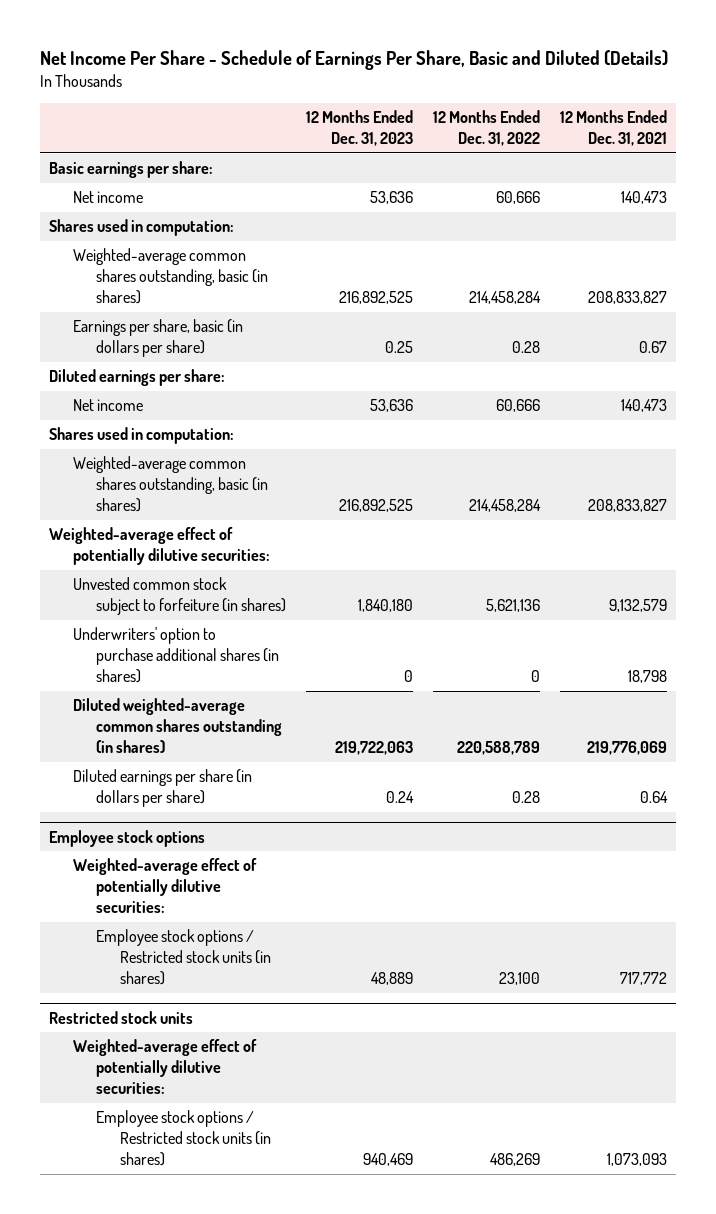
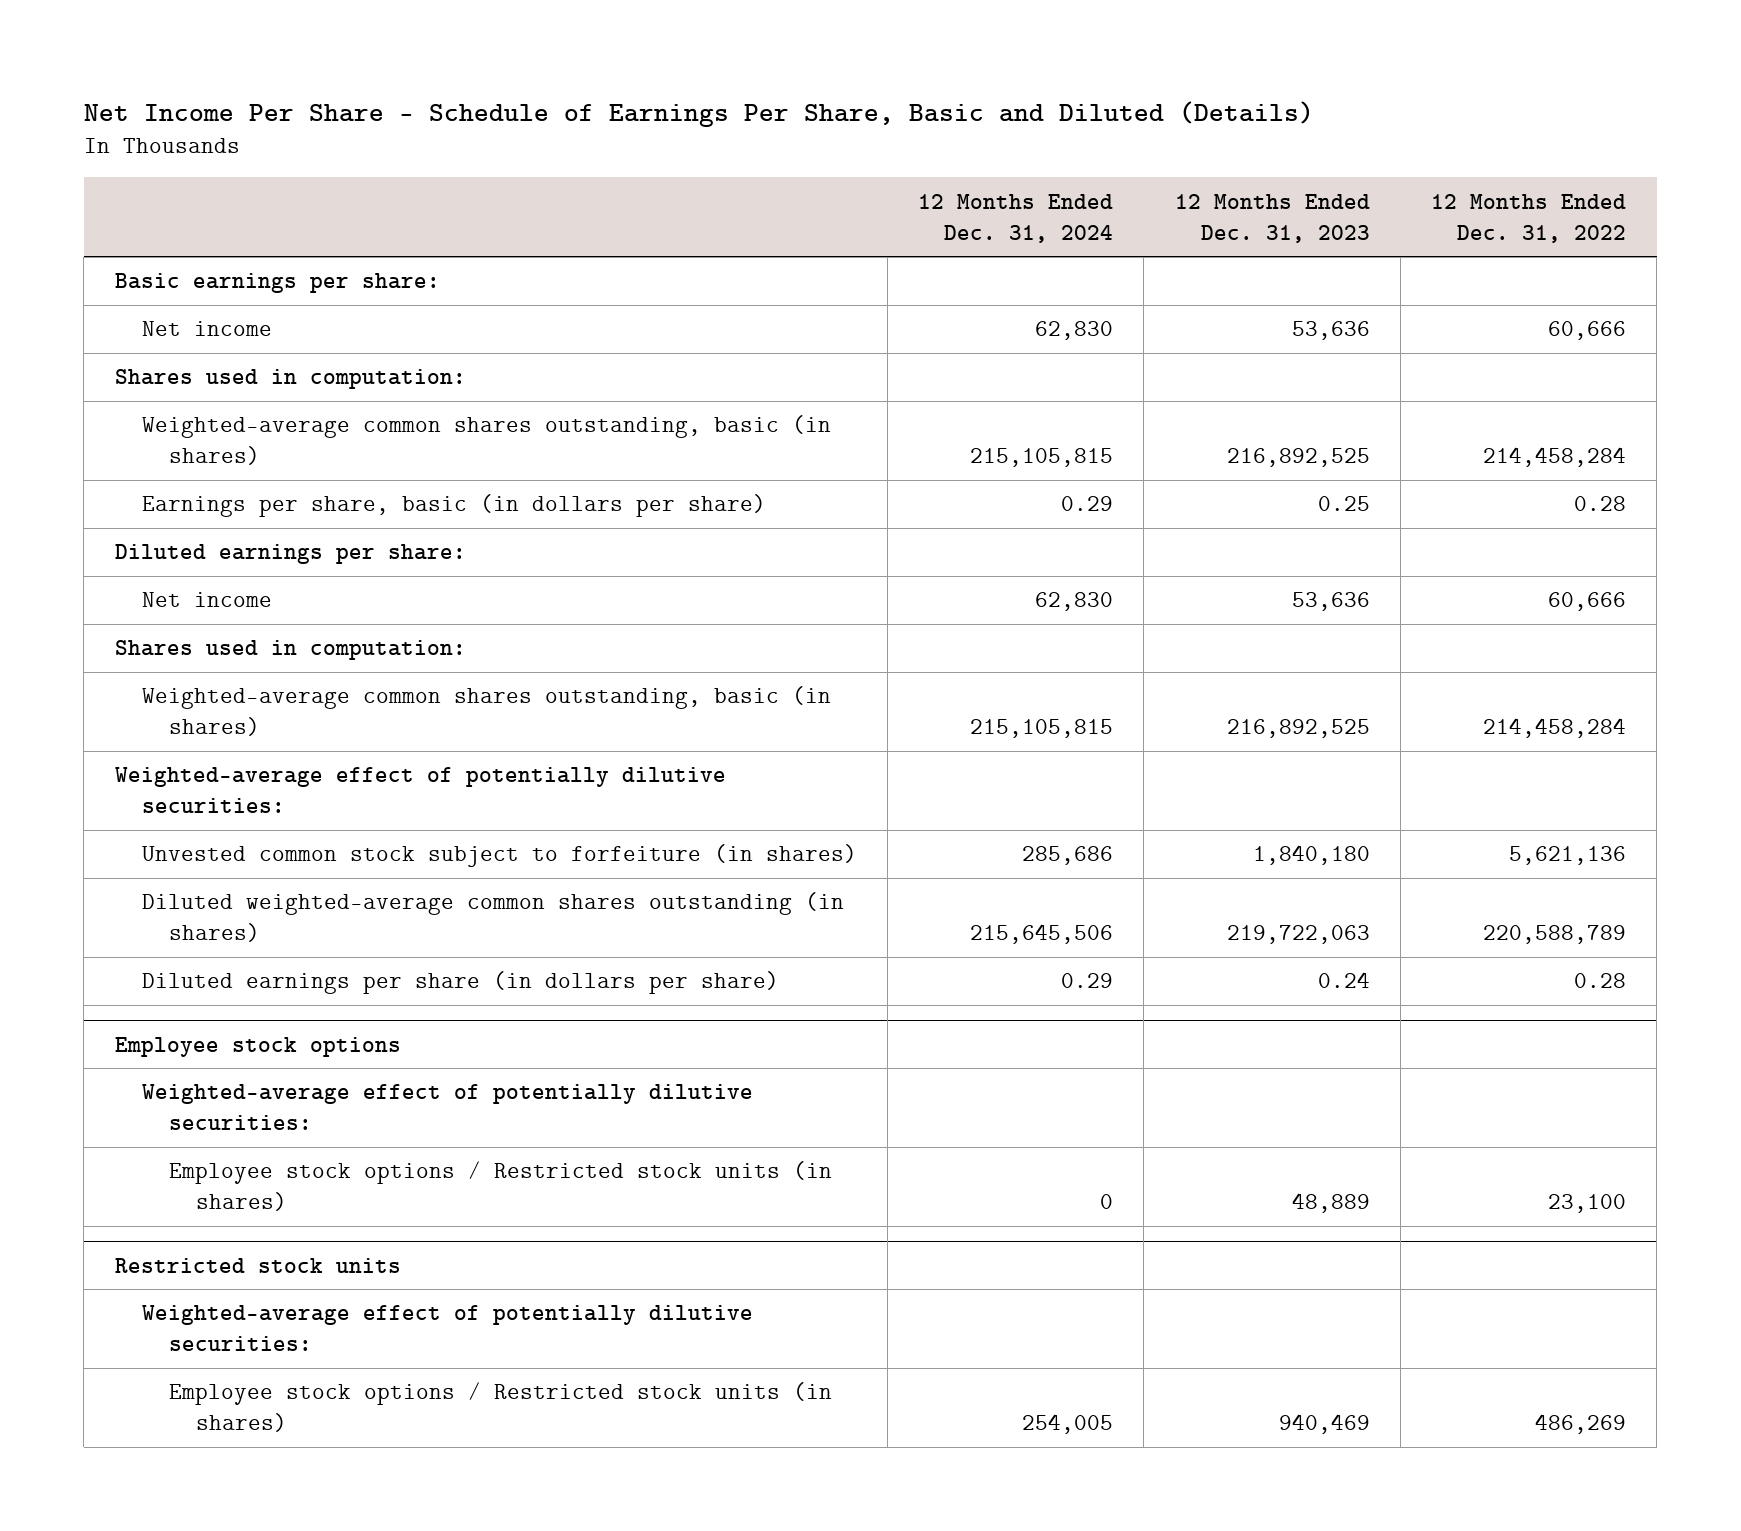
- | 12 Months Ended Dec. 31, 2023 | 12 Months Ended Dec. 31, 2022 | 12 Months Ended Dec. 31, 2021
+ | 12 Months Ended Dec. 31, 2024 | 12 Months Ended Dec. 31, 2023 | 12 Months Ended Dec. 31, 2022
- Underwriters' option to purchase additional shares (in shares) | 0 | 0 | 18,798

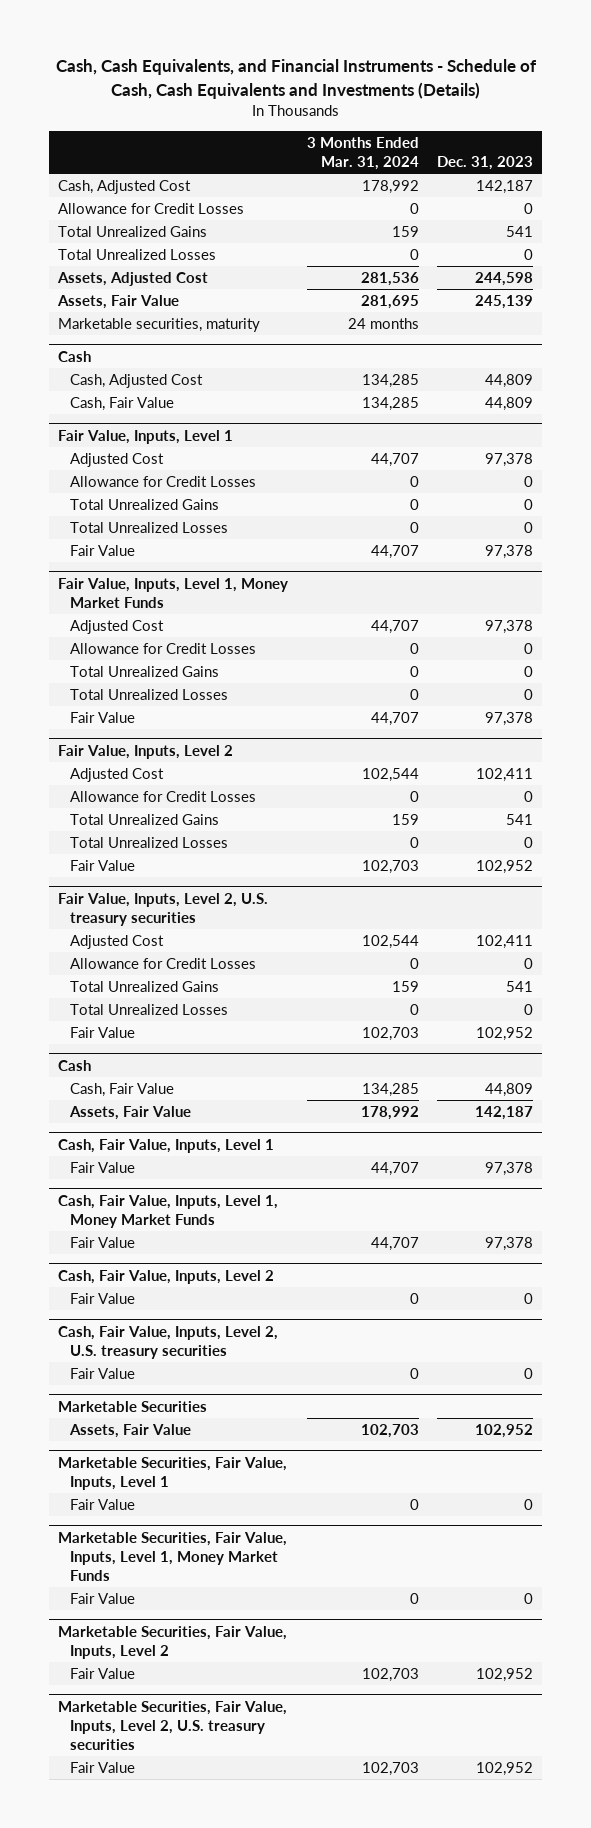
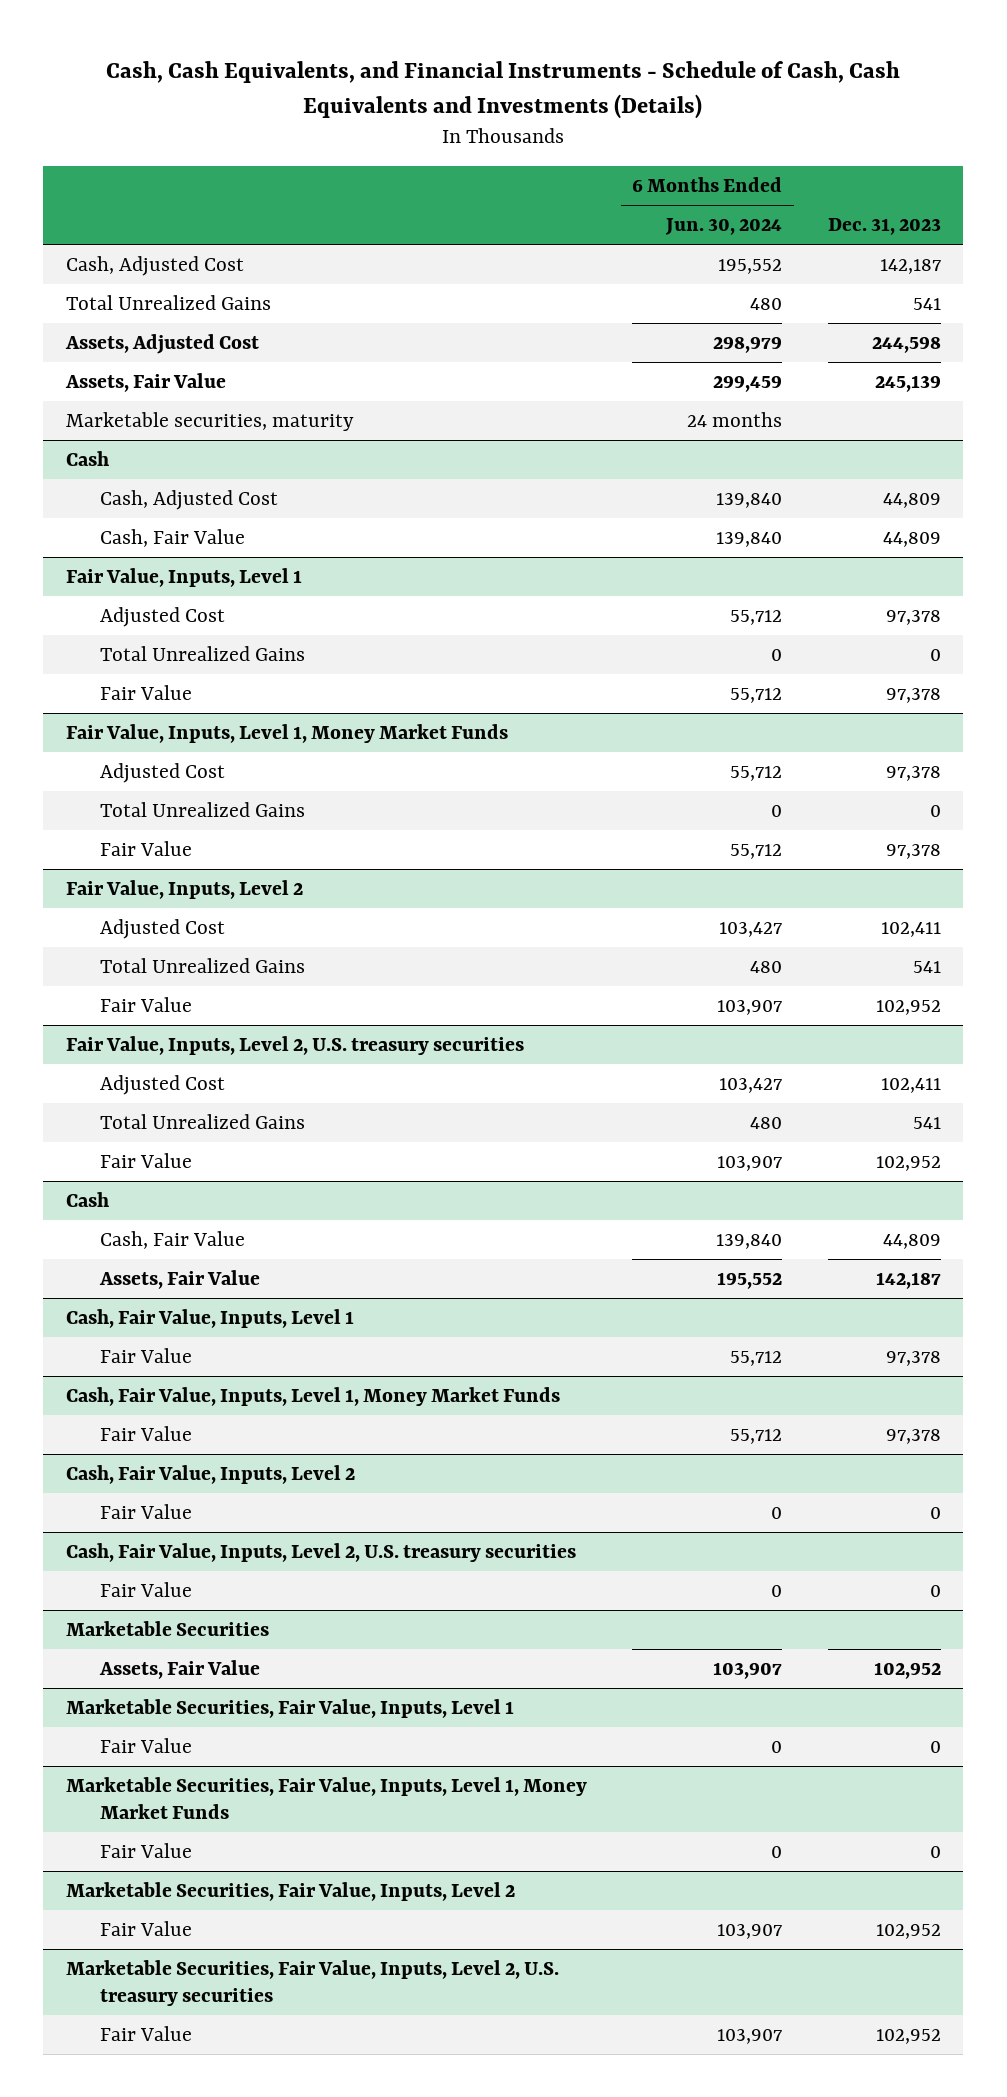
- | 3 Months Ended Mar. 31, 2024 | Dec. 31, 2023
+ | 6 Months Ended Jun. 30, 2024 | Dec. 31, 2023
- Allowance for Credit Losses | 0 | 0
- Total Unrealized Losses | 0 | 0
@ Fair Value, Inputs, Level 1
- Allowance for Credit Losses | 0 | 0
- Total Unrealized Losses | 0 | 0
@ Fair Value, Inputs, Level 1, Money Market Funds
- Allowance for Credit Losses | 0 | 0
- Total Unrealized Losses | 0 | 0
@ Fair Value, Inputs, Level 2
- Allowance for Credit Losses | 0 | 0
- Total Unrealized Losses | 0 | 0
@ Fair Value, Inputs, Level 2, U.S. treasury securities
- Allowance for Credit Losses | 0 | 0
- Total Unrealized Losses | 0 | 0

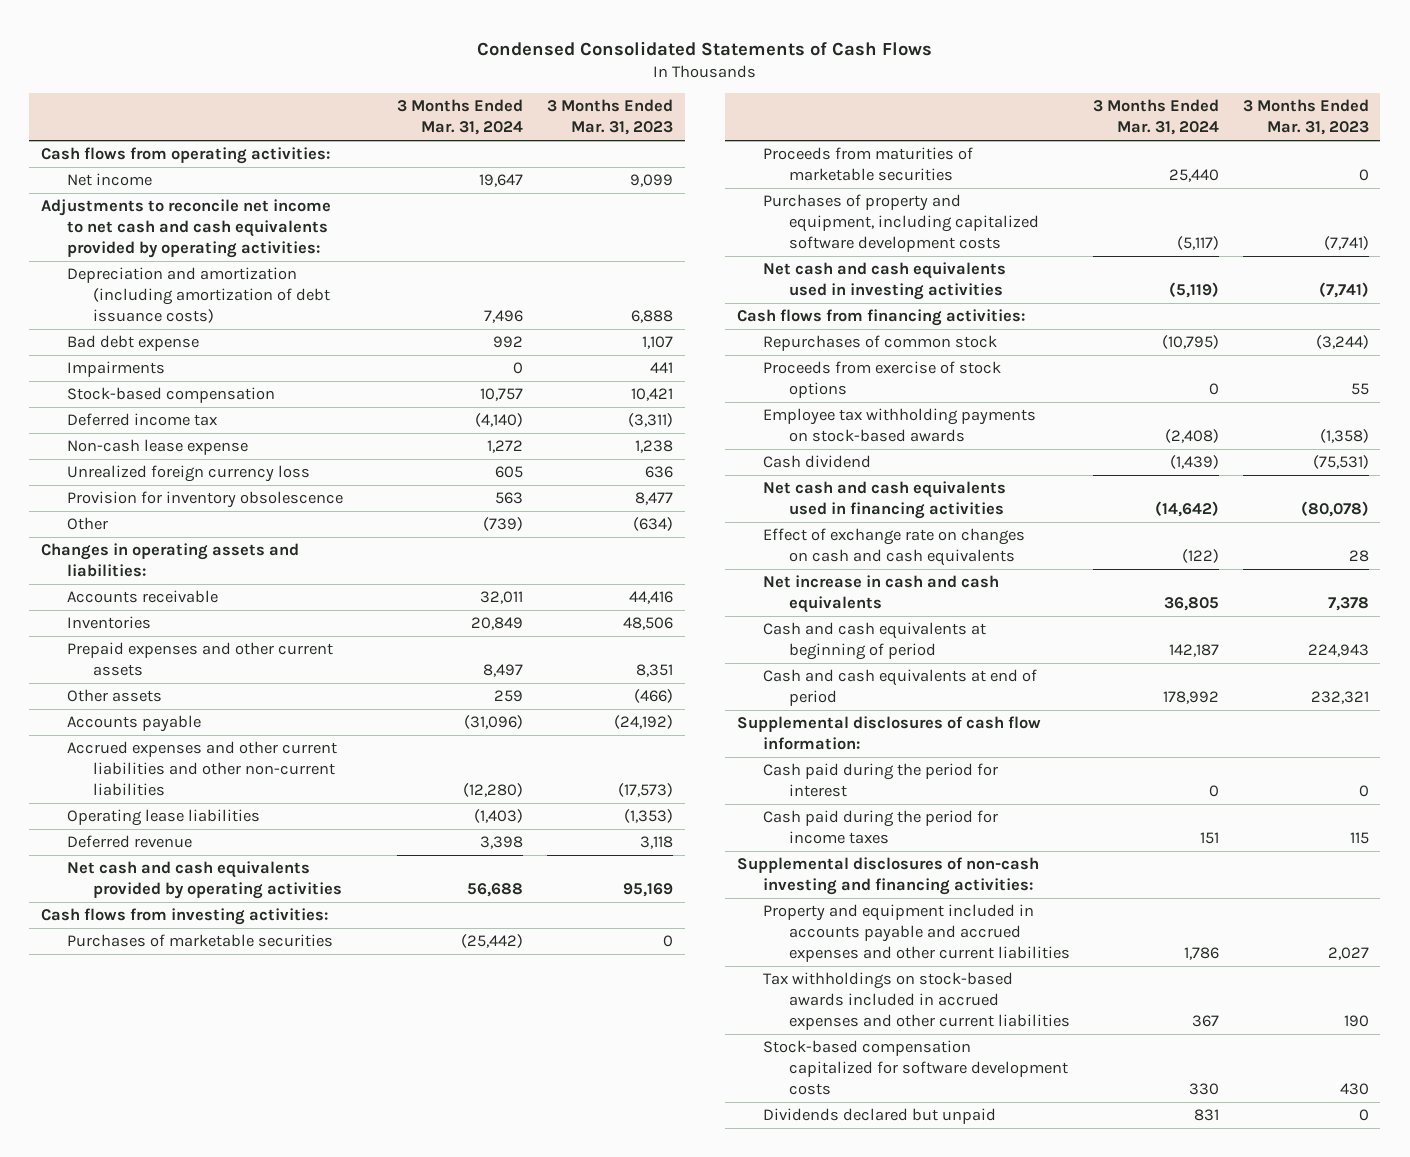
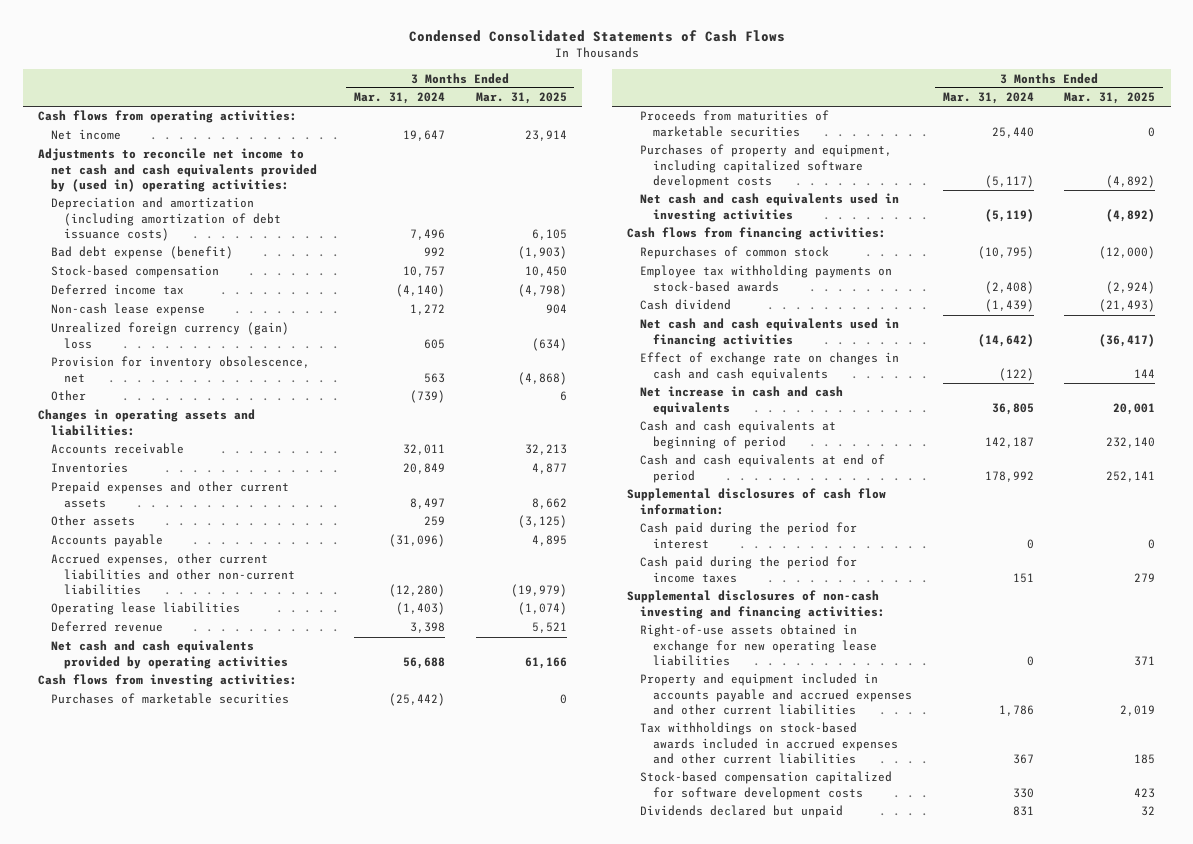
- | 3 Months Ended Mar. 31, 2024 | 3 Months Ended Mar. 31, 2023
+ | 3 Months Ended Mar. 31, 2024 | 3 Months Ended Mar. 31, 2025
- Adjustments to reconcile net income to net cash and cash equivalents provided by operating activities:
+ Adjustments to reconcile net income to net cash and cash equivalents provided by (used in) operating activities:
- Bad debt expense | 992 | 1,107
- Impairments | 0 | 441
+ Bad debt expense (benefit) | 992 | (1,903)
- Unrealized foreign currency loss | 605 | 636
- Provision for inventory obsolescence | 563 | 8,477
+ Unrealized foreign currency (gain) loss | 605 | (634)
+ Provision for inventory obsolescence, net | 563 | (4,868)
- Accrued expenses and other current liabilities and other non-current liabilities | (12,280) | (17,573)
+ Accrued expenses, other current liabilities and other non-current liabilities | (12,280) | (19,979)
- Proceeds from exercise of stock options | 0 | 55
- Effect of exchange rate on changes on cash and cash equivalents | (122) | 28
+ Effect of exchange rate on changes in cash and cash equivalents | (122) | 144
+ Right-of-use assets obtained in exchange for new operating lease liabilities | 0 | 371

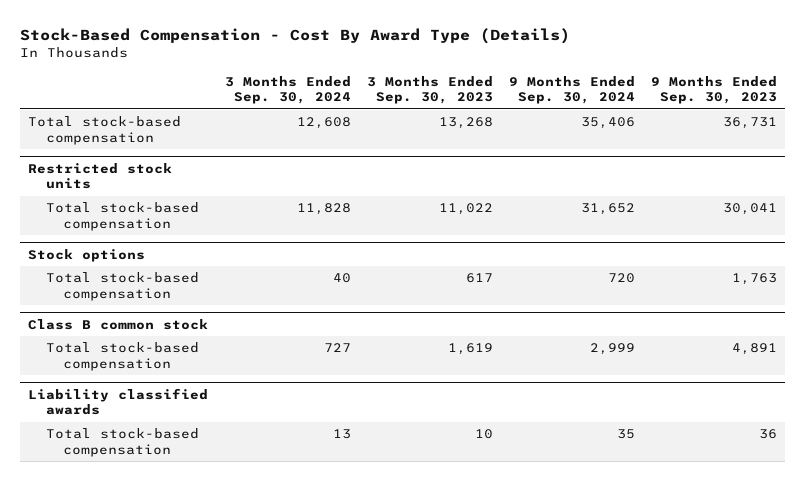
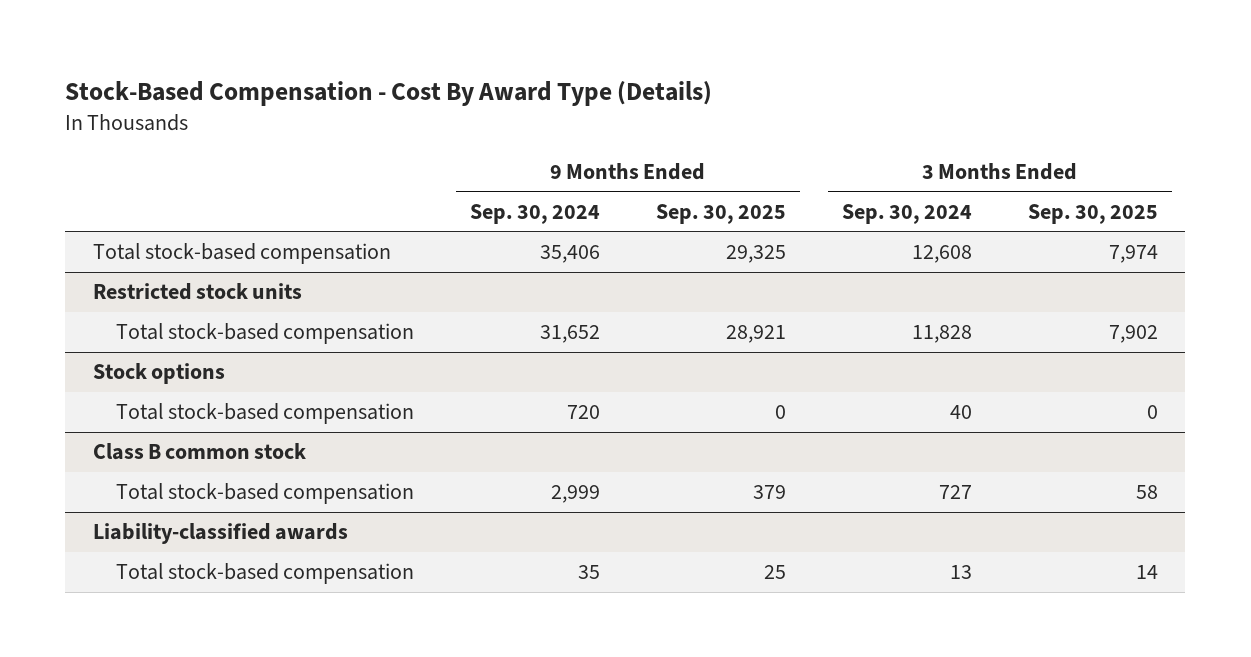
- | 3 Months Ended Sep. 30, 2024 | 3 Months Ended Sep. 30, 2023 | 9 Months Ended Sep. 30, 2024 | 9 Months Ended Sep. 30, 2023
+ | 9 Months Ended Sep. 30, 2024 | 9 Months Ended Sep. 30, 2025 | 3 Months Ended Sep. 30, 2024 | 3 Months Ended Sep. 30, 2025
- Liability classified awards
+ Liability-classified awards

